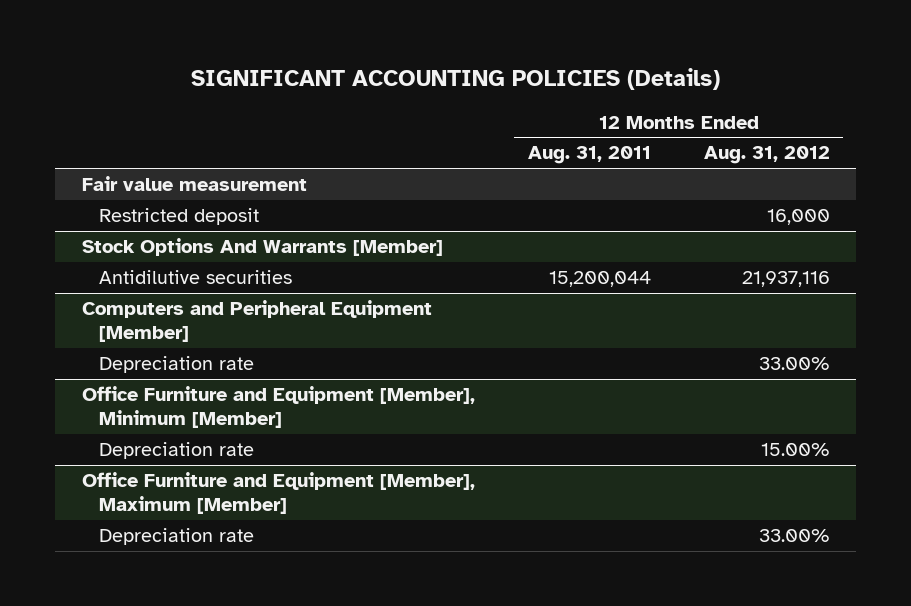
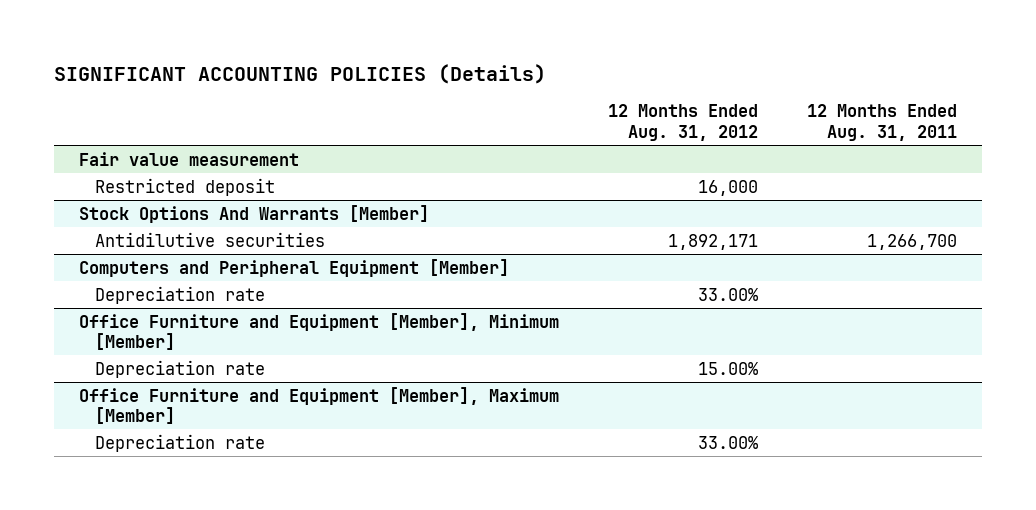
- | 12 Months Ended Aug. 31, 2011 | 12 Months Ended Aug. 31, 2012
+ | 12 Months Ended Aug. 31, 2012 | 12 Months Ended Aug. 31, 2011
@ Stock Options And Warrants [Member]
- Antidilutive securities | 15,200,044 | 21,937,116
+ Antidilutive securities | 1,892,171 | 1,266,700

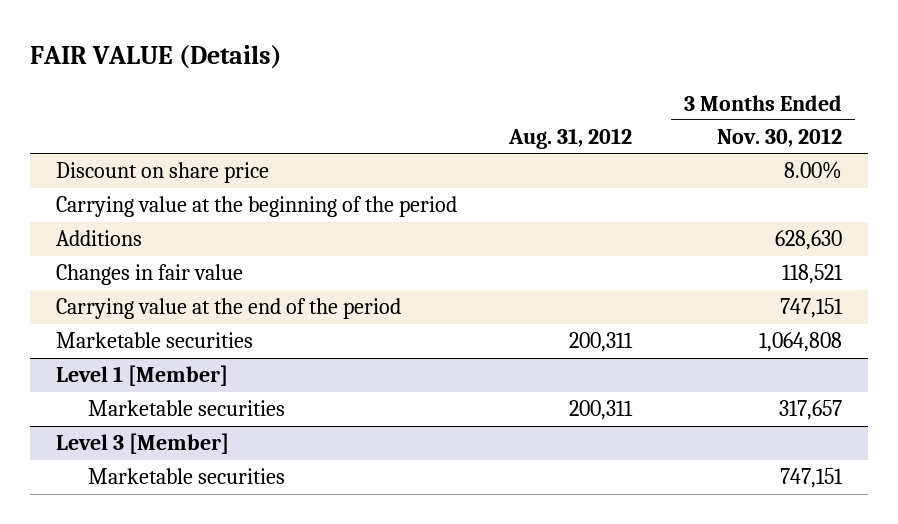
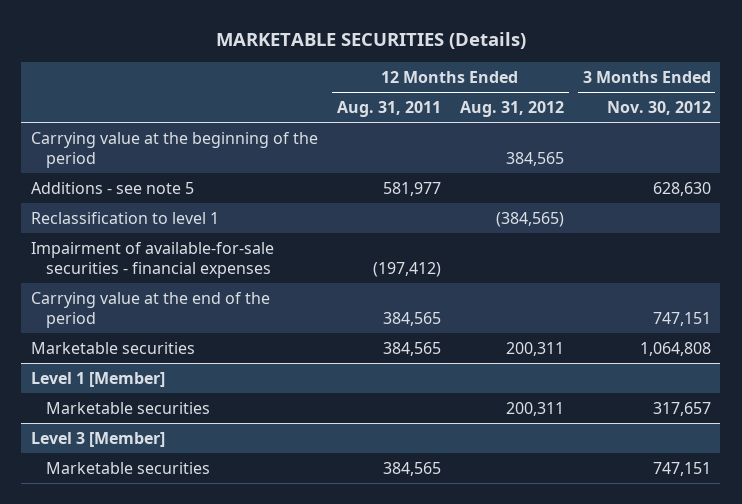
- FAIR VALUE (Details)
+ MARKETABLE SECURITIES (Details)
- | Aug. 31, 2012 | 3 Months Ended Nov. 30, 2012
+ | 12 Months Ended Aug. 31, 2011 | 12 Months Ended Aug. 31, 2012 | 3 Months Ended Nov. 30, 2012
- Discount on share price | | 8.00%
- Additions | | 628,630
- Changes in fair value | | 118,521
+ Additions - see note 5 | 581,977 | | 628,630
+ Reclassification to level 1 | | (384,565) |
+ Impairment of available-for-sale securities - financial expenses | (197,412) | |

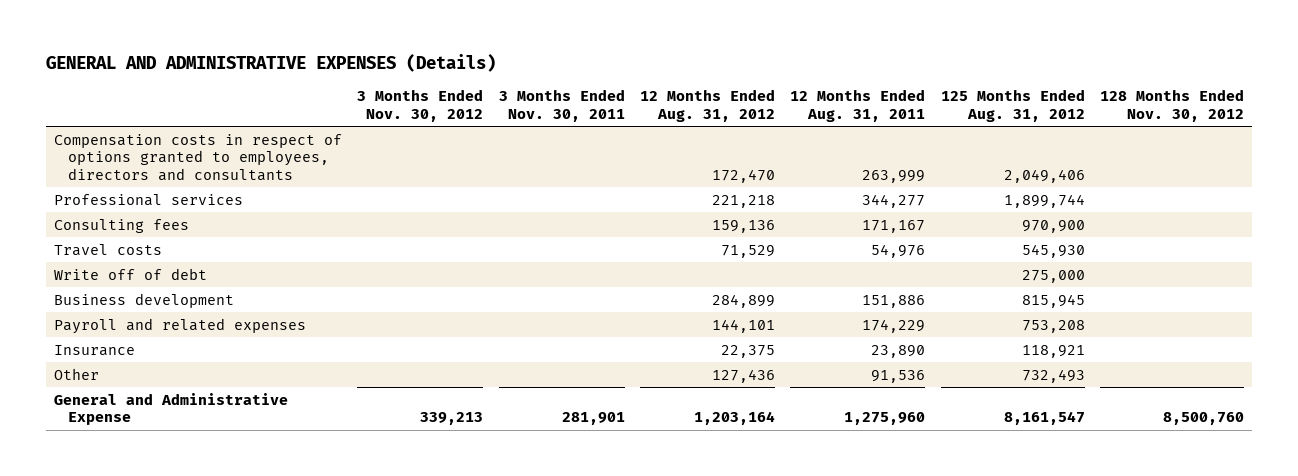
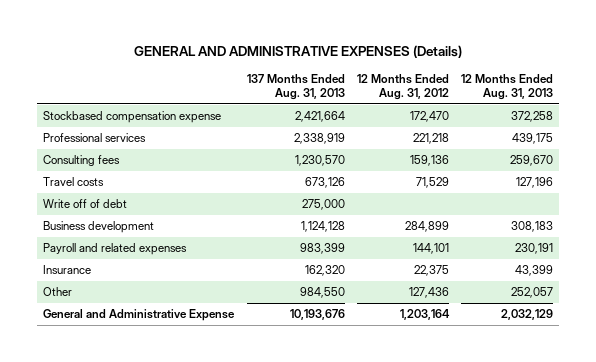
- | 3 Months Ended Nov. 30, 2012 | 3 Months Ended Nov. 30, 2011 | 12 Months Ended Aug. 31, 2012 | 12 Months Ended Aug. 31, 2011 | 125 Months Ended Aug. 31, 2012 | 128 Months Ended Nov. 30, 2012
+ | 137 Months Ended Aug. 31, 2013 | 12 Months Ended Aug. 31, 2012 | 12 Months Ended Aug. 31, 2013
- Compensation costs in respect of options granted to employees, directors and consultants | | | 172,470 | 263,999 | 2,049,406 |
+ Stockbased compensation expense | 2,421,664 | 172,470 | 372,258

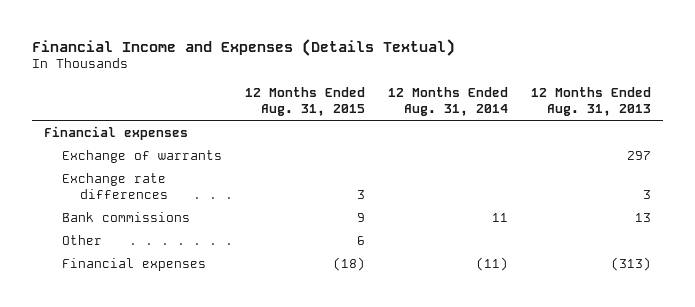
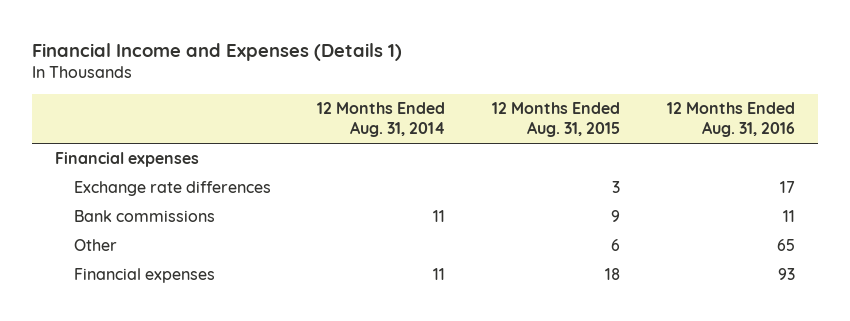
- Financial Income and Expenses (Details Textual)
+ Financial Income and Expenses (Details 1)
- | 12 Months Ended Aug. 31, 2015 | 12 Months Ended Aug. 31, 2014 | 12 Months Ended Aug. 31, 2013
+ | 12 Months Ended Aug. 31, 2014 | 12 Months Ended Aug. 31, 2015 | 12 Months Ended Aug. 31, 2016
- Exchange of warrants | | | 297
- Financial expenses | (18) | (11) | (313)
+ Financial expenses | 11 | 18 | 93

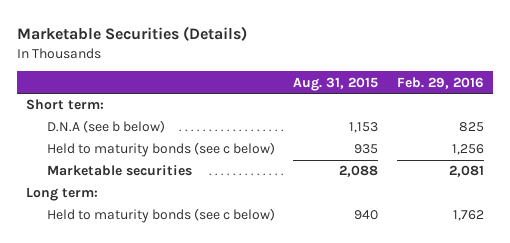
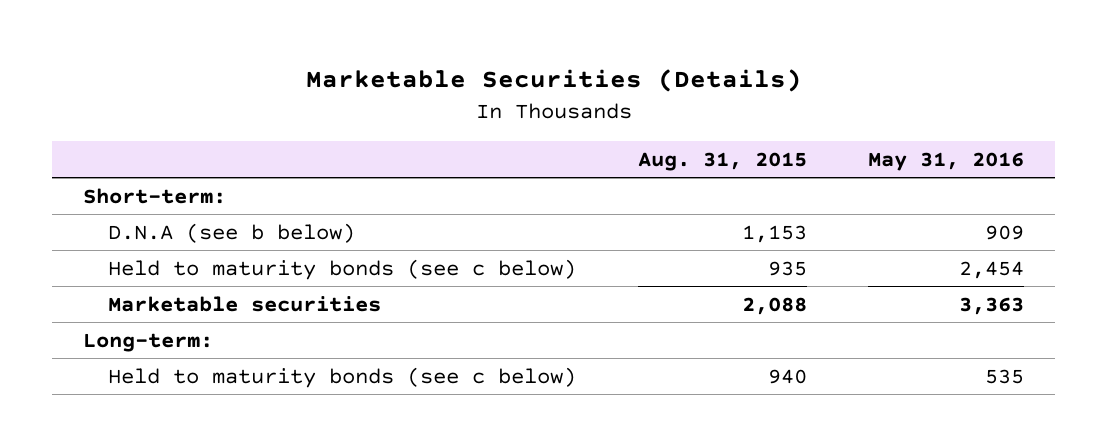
- | Aug. 31, 2015 | Feb. 29, 2016
+ | Aug. 31, 2015 | May 31, 2016
- Short term:
+ Short-term:
- Long term:
+ Long-term:

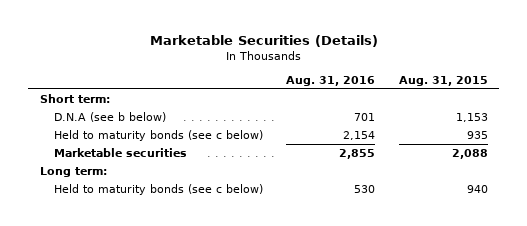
- | Aug. 31, 2015 | May 31, 2016
+ | Aug. 31, 2016 | Aug. 31, 2015
- Short-term:
+ Short term:
- Long-term:
+ Long term:

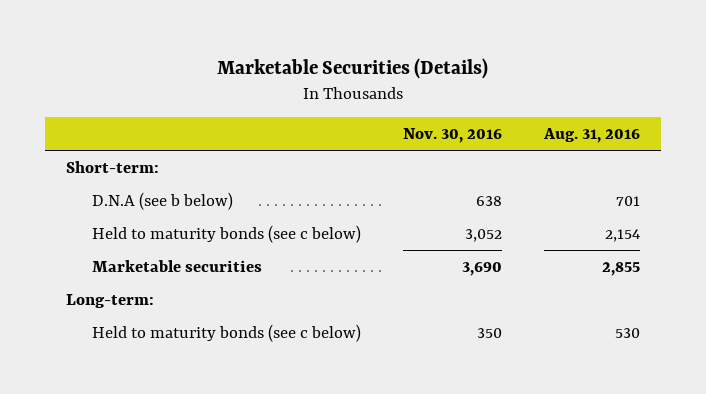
- | Aug. 31, 2016 | Aug. 31, 2015
+ | Nov. 30, 2016 | Aug. 31, 2016
- Short term:
+ Short-term:
- Long term:
+ Long-term:

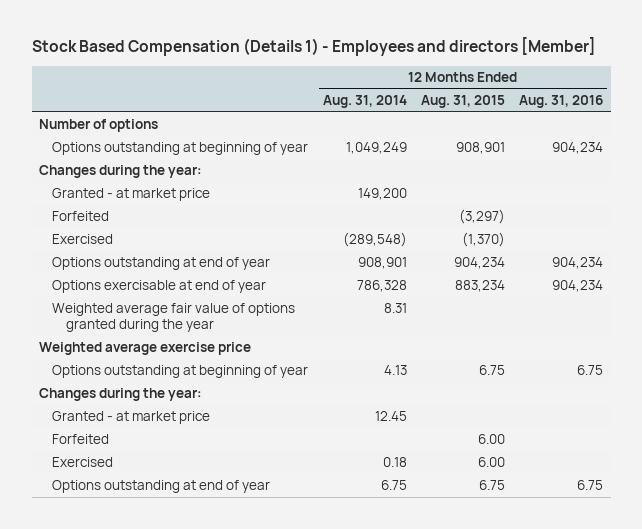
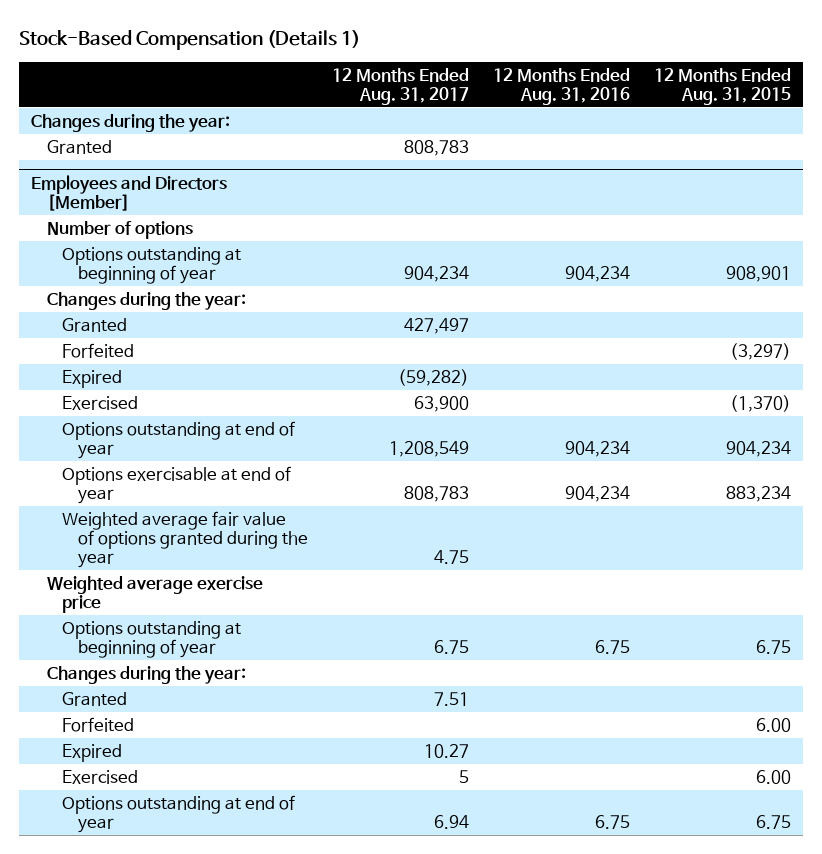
- Stock Based Compensation (Details 1) - Employees and directors [Member]
+ Stock-Based Compensation (Details 1)
- | 12 Months Ended Aug. 31, 2014 | 12 Months Ended Aug. 31, 2015 | 12 Months Ended Aug. 31, 2016
+ | 12 Months Ended Aug. 31, 2017 | 12 Months Ended Aug. 31, 2016 | 12 Months Ended Aug. 31, 2015
+ Changes during the year:
+ Granted | 808,783 | |
+ Employees and Directors [Member]
- Granted - at market price | 149,200 | |
+ Granted | 427,497 | |
+ Expired | (59,282) | |
- Granted - at market price | 12.45 | |
+ Granted | 7.51 | |
+ Expired | 10.27 | |

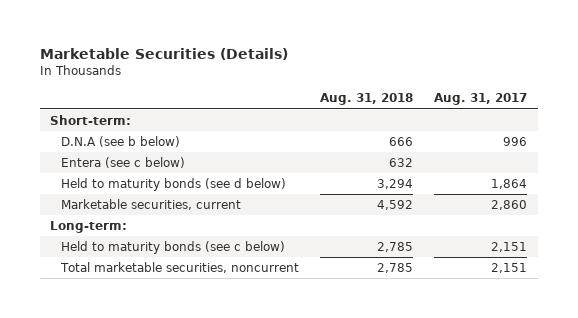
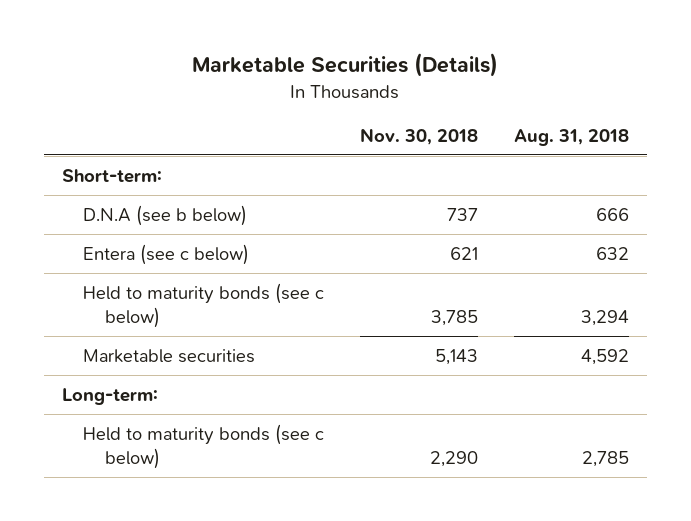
- | Aug. 31, 2018 | Aug. 31, 2017
+ | Nov. 30, 2018 | Aug. 31, 2018
- Held to maturity bonds (see d below) | 3,294 | 1,864
- Marketable securities, current | 4,592 | 2,860
+ Held to maturity bonds (see c below) | 3,785 | 3,294
+ Marketable securities | 5,143 | 4,592
- Total marketable securities, noncurrent | 2,785 | 2,151

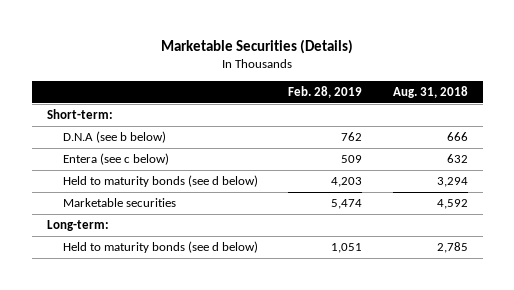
- | Nov. 30, 2018 | Aug. 31, 2018
+ | Feb. 28, 2019 | Aug. 31, 2018
- Held to maturity bonds (see c below) | 3,785 | 3,294
+ Held to maturity bonds (see d below) | 4,203 | 3,294
- Held to maturity bonds (see c below) | 2,290 | 2,785
+ Held to maturity bonds (see d below) | 1,051 | 2,785

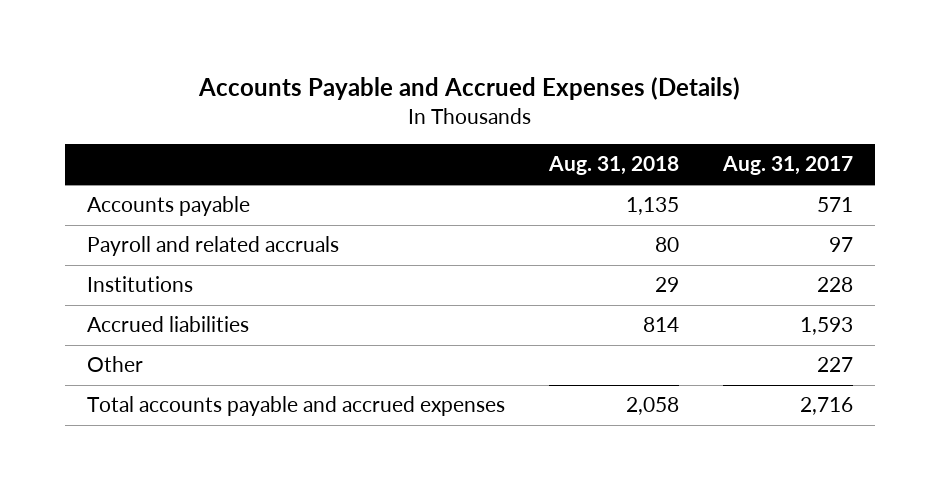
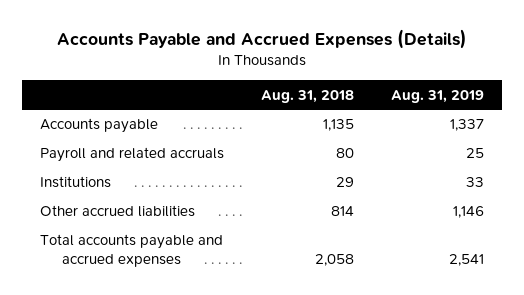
- | Aug. 31, 2018 | Aug. 31, 2017
+ | Aug. 31, 2018 | Aug. 31, 2019
- Accrued liabilities | 814 | 1,593
- Other | | 227
+ Other accrued liabilities | 814 | 1,146

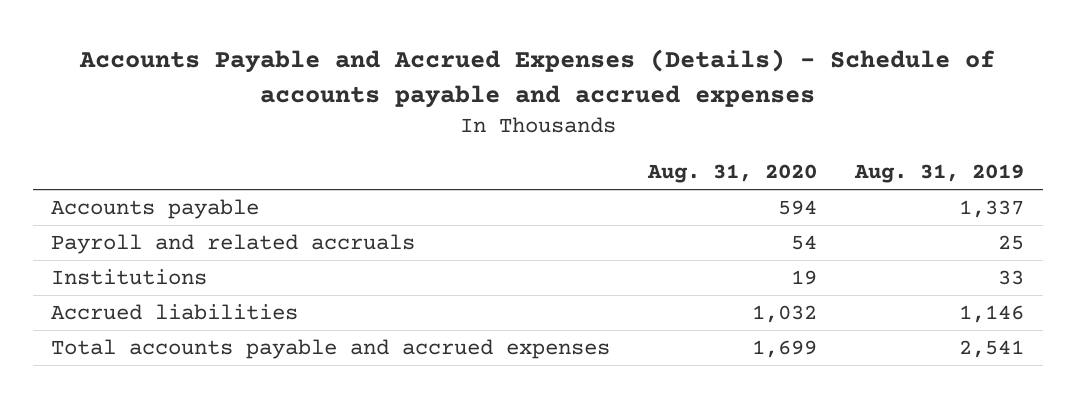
- Accounts Payable and Accrued Expenses (Details)
+ Accounts Payable and Accrued Expenses (Details) - Schedule of accounts payable and accrued expenses
- | Aug. 31, 2018 | Aug. 31, 2019
+ | Aug. 31, 2020 | Aug. 31, 2019
- Other accrued liabilities | 814 | 1,146
+ Accrued liabilities | 1,032 | 1,146

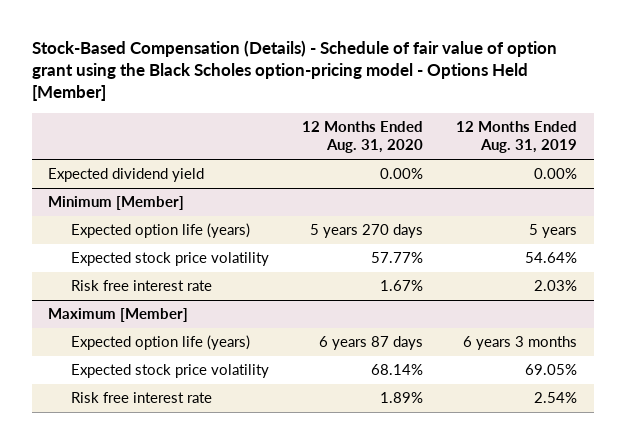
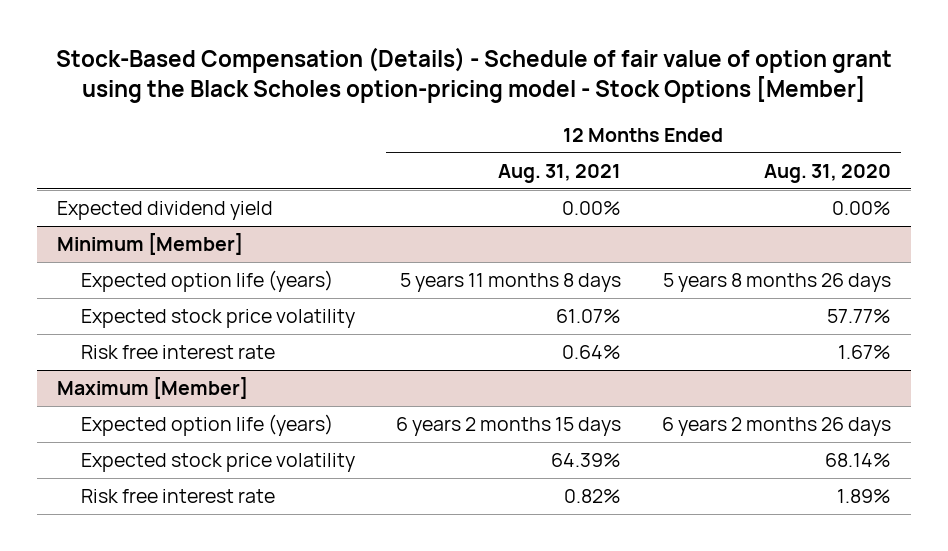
- Stock-Based Compensation (Details) - Schedule of fair value of option grant using the Black Scholes option-pricing model - Options Held [Member]
+ Stock-Based Compensation (Details) - Schedule of fair value of option grant using the Black Scholes option-pricing model - Stock Options [Member]
- | 12 Months Ended Aug. 31, 2020 | 12 Months Ended Aug. 31, 2019
+ | 12 Months Ended Aug. 31, 2021 | 12 Months Ended Aug. 31, 2020
@ Minimum [Member]
- Expected option life (years) | 5 years 270 days | 5 years
+ Expected option life (years) | 5 years 11 months 8 days | 5 years 8 months 26 days
@ Maximum [Member]
- Expected option life (years) | 6 years 87 days | 6 years 3 months
+ Expected option life (years) | 6 years 2 months 15 days | 6 years 2 months 26 days

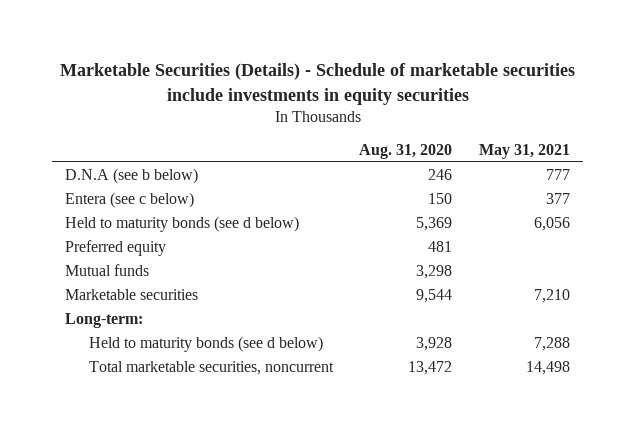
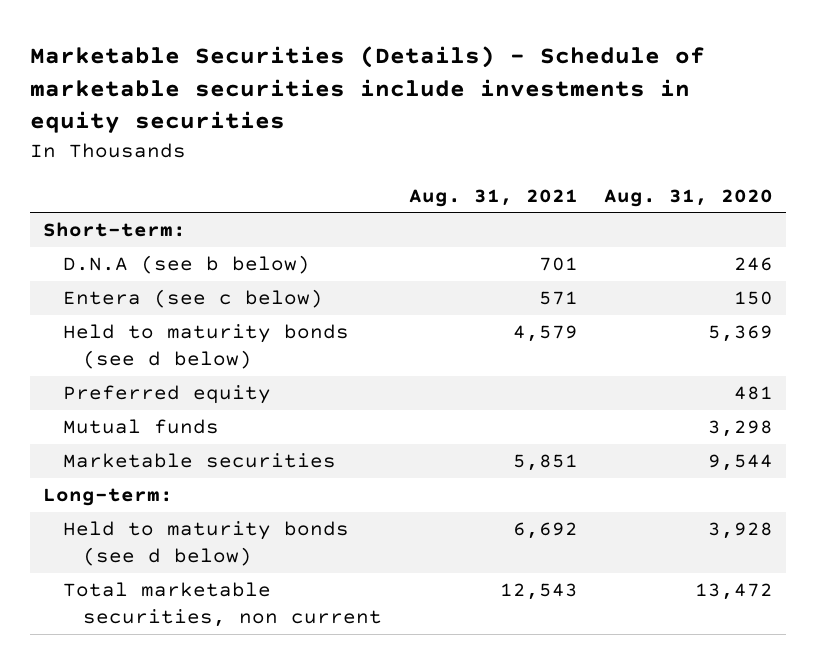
- | Aug. 31, 2020 | May 31, 2021
+ | Aug. 31, 2021 | Aug. 31, 2020
+ Short-term:
- Total marketable securities, noncurrent | 13,472 | 14,498
+ Total marketable securities, non current | 12,543 | 13,472

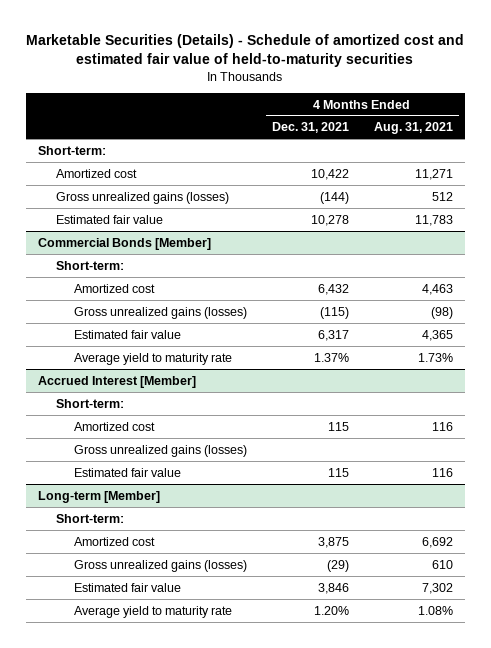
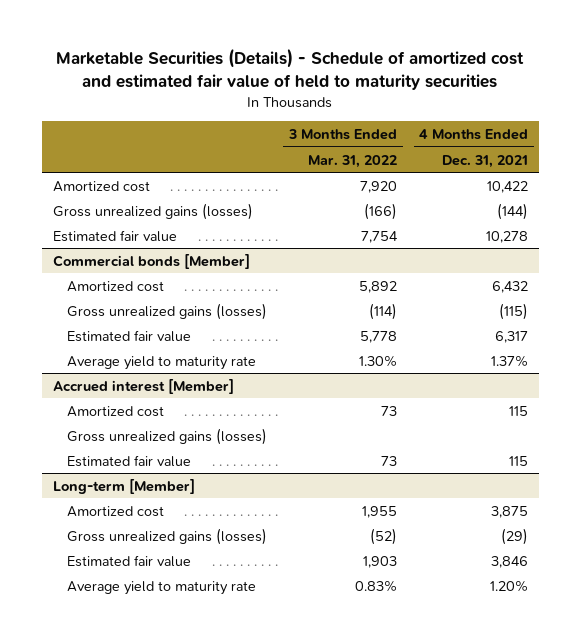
- Marketable Securities (Details) - Schedule of amortized cost and estimated fair value of held-to-maturity securities
+ Marketable Securities (Details) - Schedule of amortized cost and estimated fair value of held to maturity securities
- | 4 Months Ended Dec. 31, 2021 | 4 Months Ended Aug. 31, 2021
+ | 3 Months Ended Mar. 31, 2022 | 4 Months Ended Dec. 31, 2021
- Short-term:
- Commercial Bonds [Member]
- Short-term:
+ Commercial bonds [Member]
- Accrued Interest [Member]
- Short-term:
+ Accrued interest [Member]
@ Long-term [Member]
- Short-term:

